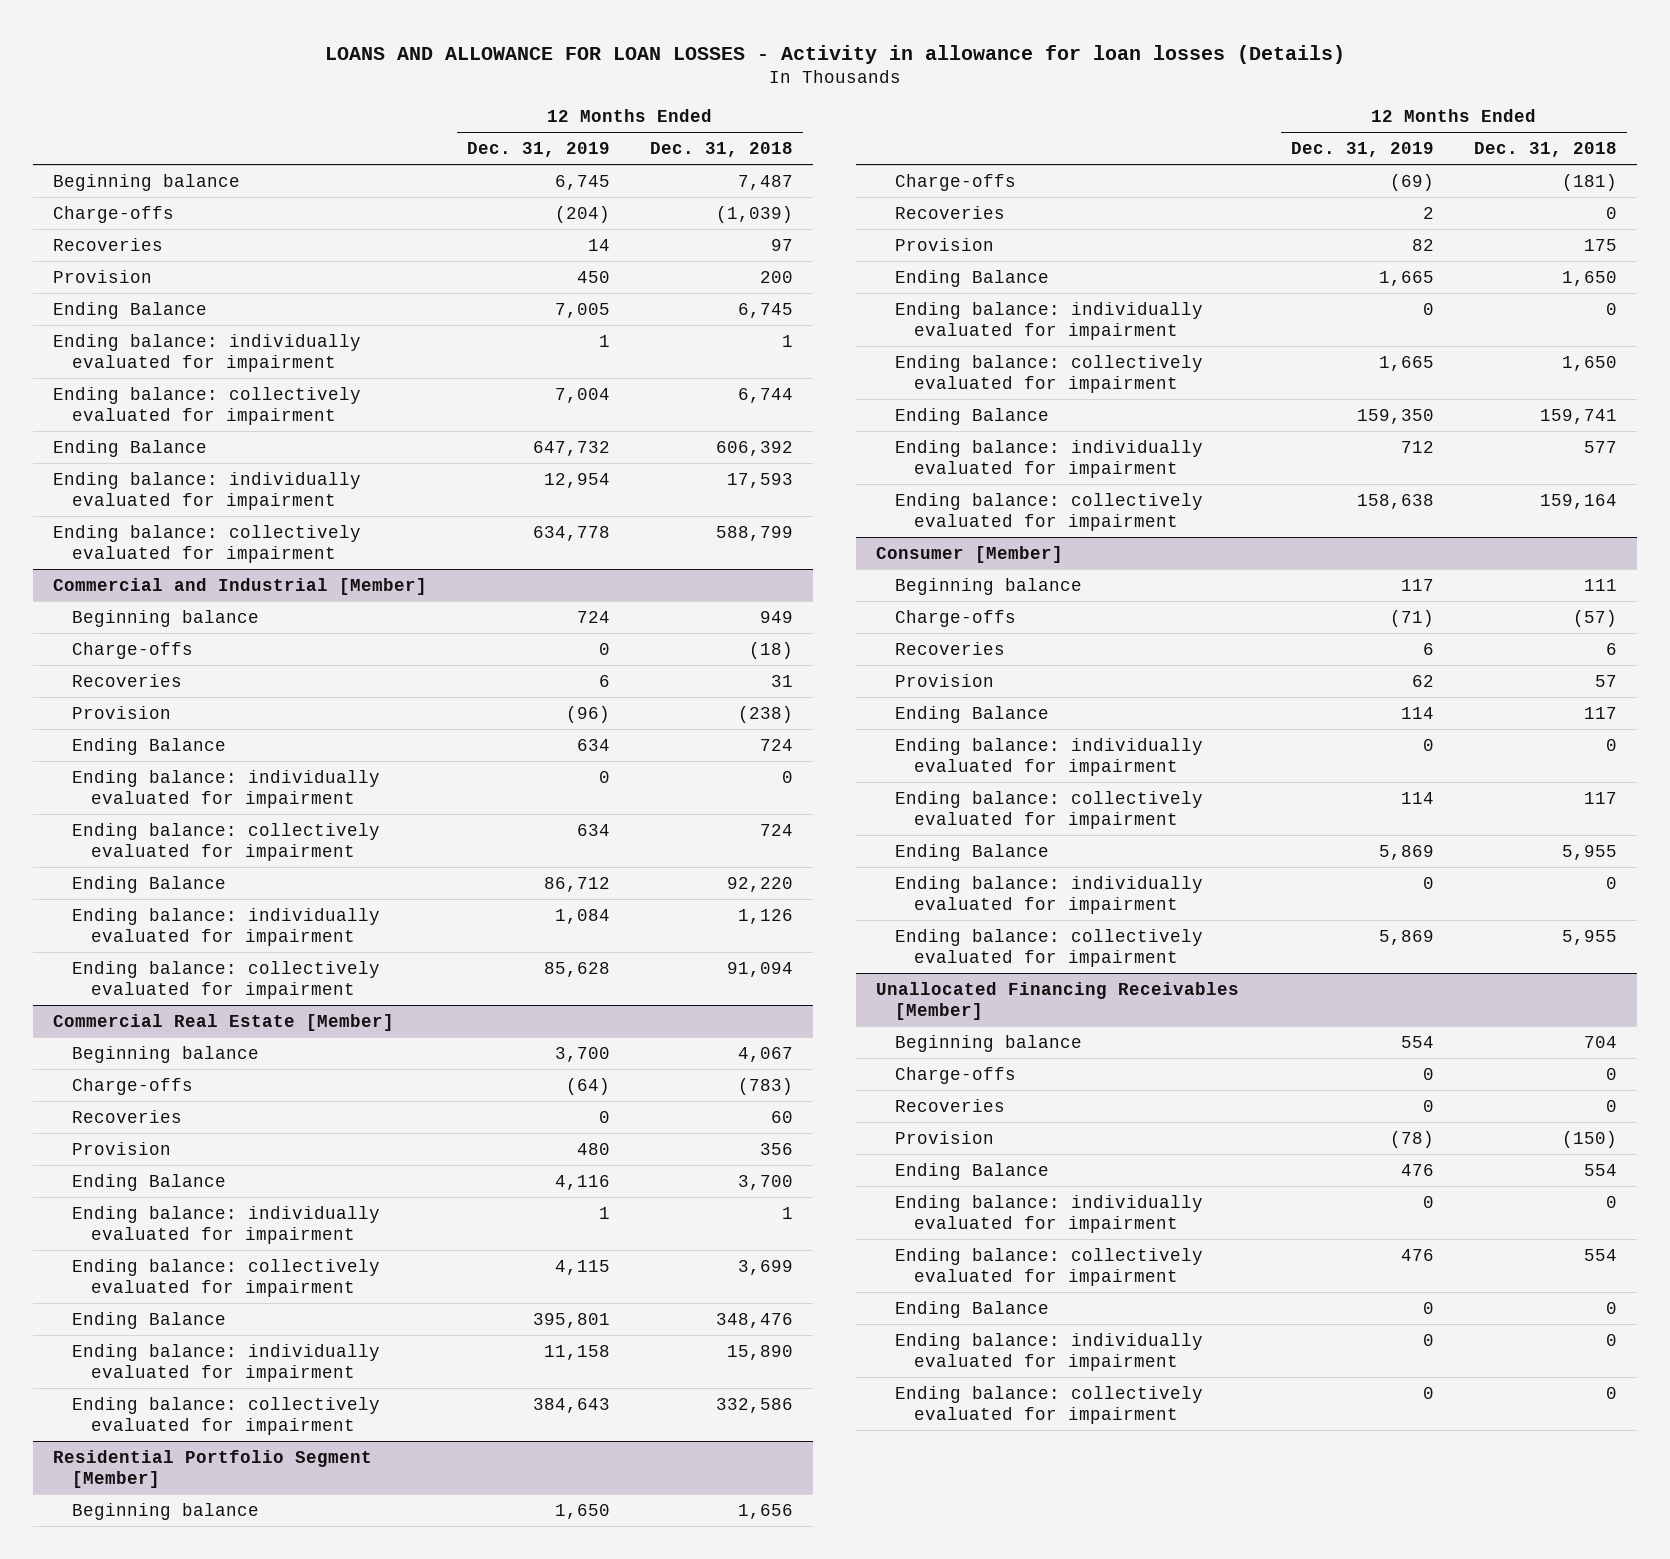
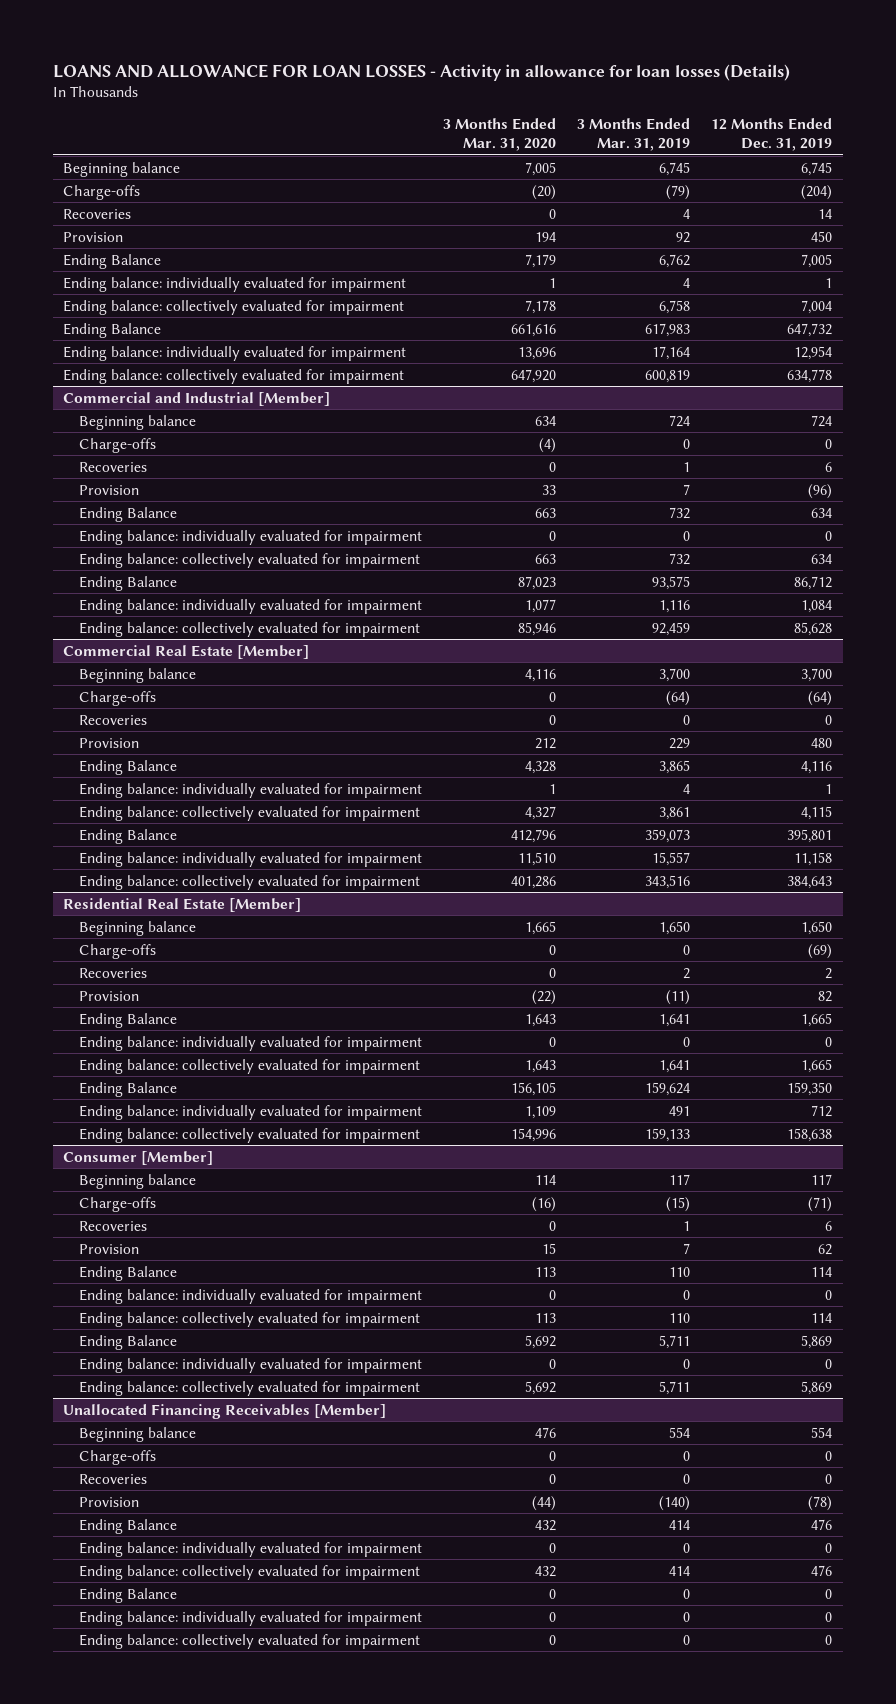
- | 12 Months Ended Dec. 31, 2019 | 12 Months Ended Dec. 31, 2018
+ | 3 Months Ended Mar. 31, 2020 | 3 Months Ended Mar. 31, 2019 | 12 Months Ended Dec. 31, 2019
- Residential Portfolio Segment [Member]
+ Residential Real Estate [Member]

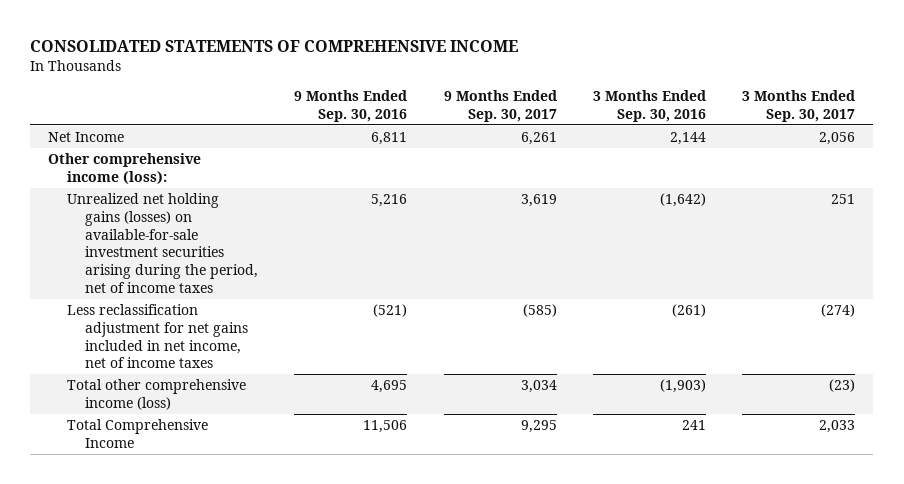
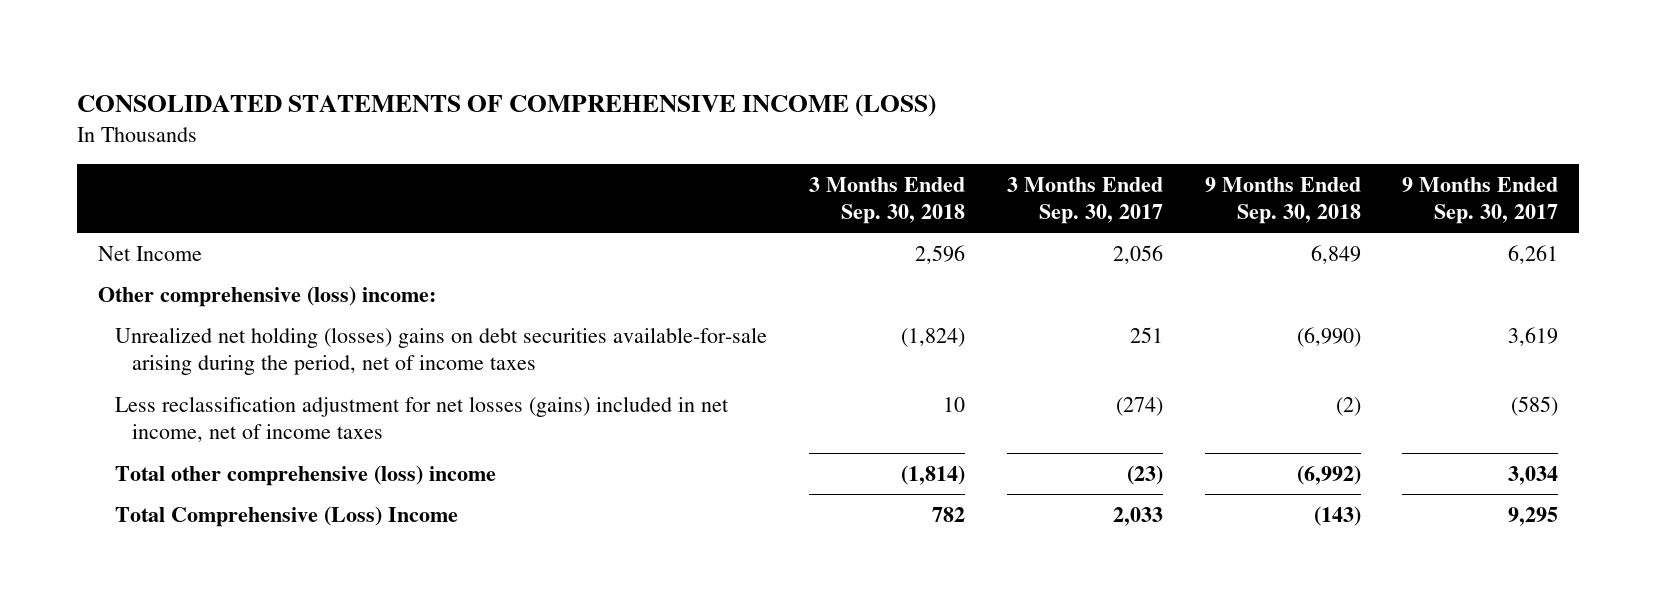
- CONSOLIDATED STATEMENTS OF COMPREHENSIVE INCOME
+ CONSOLIDATED STATEMENTS OF COMPREHENSIVE INCOME (LOSS)
- | 9 Months Ended Sep. 30, 2016 | 9 Months Ended Sep. 30, 2017 | 3 Months Ended Sep. 30, 2016 | 3 Months Ended Sep. 30, 2017
+ | 3 Months Ended Sep. 30, 2018 | 3 Months Ended Sep. 30, 2017 | 9 Months Ended Sep. 30, 2018 | 9 Months Ended Sep. 30, 2017
- Other comprehensive income (loss):
- Unrealized net holding gains (losses) on available-for-sale investment securities arising during the period, net of income taxes | 5,216 | 3,619 | (1,642) | 251
- Less reclassification adjustment for net gains included in net income, net of income taxes | (521) | (585) | (261) | (274)
- Total other comprehensive income (loss) | 4,695 | 3,034 | (1,903) | (23)
- Total Comprehensive Income | 11,506 | 9,295 | 241 | 2,033
+ Other comprehensive (loss) income:
+ Unrealized net holding (losses) gains on debt securities available-for-sale arising during the period, net of income taxes | (1,824) | 251 | (6,990) | 3,619
+ Less reclassification adjustment for net losses (gains) included in net income, net of income taxes | 10 | (274) | (2) | (585)
+ Total other comprehensive (loss) income | (1,814) | (23) | (6,992) | 3,034
+ Total Comprehensive (Loss) Income | 782 | 2,033 | (143) | 9,295

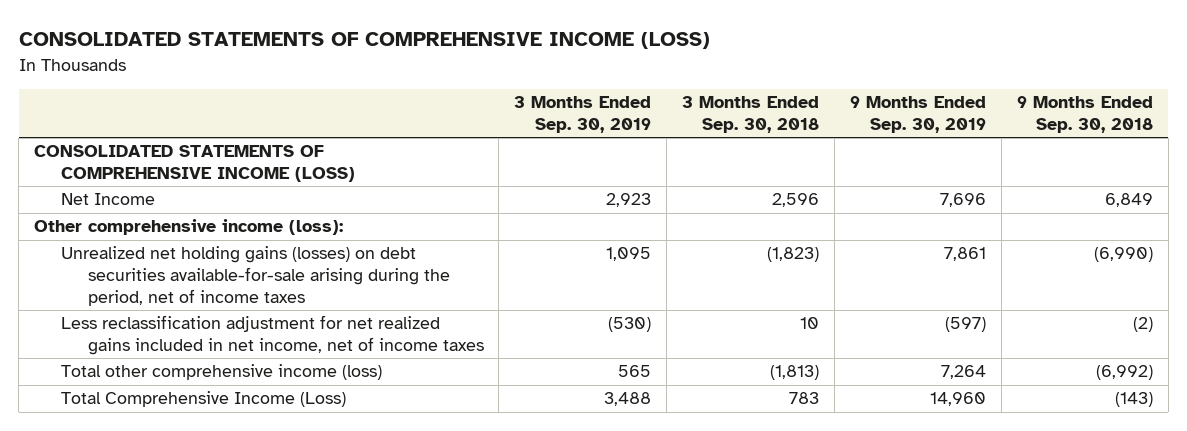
- | 3 Months Ended Sep. 30, 2018 | 3 Months Ended Sep. 30, 2017 | 9 Months Ended Sep. 30, 2018 | 9 Months Ended Sep. 30, 2017
+ | 3 Months Ended Sep. 30, 2019 | 3 Months Ended Sep. 30, 2018 | 9 Months Ended Sep. 30, 2019 | 9 Months Ended Sep. 30, 2018
+ CONSOLIDATED STATEMENTS OF COMPREHENSIVE INCOME (LOSS)
- Other comprehensive (loss) income:
- Unrealized net holding (losses) gains on debt securities available-for-sale arising during the period, net of income taxes | (1,824) | 251 | (6,990) | 3,619
- Less reclassification adjustment for net losses (gains) included in net income, net of income taxes | 10 | (274) | (2) | (585)
- Total other comprehensive (loss) income | (1,814) | (23) | (6,992) | 3,034
- Total Comprehensive (Loss) Income | 782 | 2,033 | (143) | 9,295
+ Other comprehensive income (loss):
+ Unrealized net holding gains (losses) on debt securities available-for-sale arising during the period, net of income taxes | 1,095 | (1,823) | 7,861 | (6,990)
+ Less reclassification adjustment for net realized gains included in net income, net of income taxes | (530) | 10 | (597) | (2)
+ Total other comprehensive income (loss) | 565 | (1,813) | 7,264 | (6,992)
+ Total Comprehensive Income (Loss) | 3,488 | 783 | 14,960 | (143)

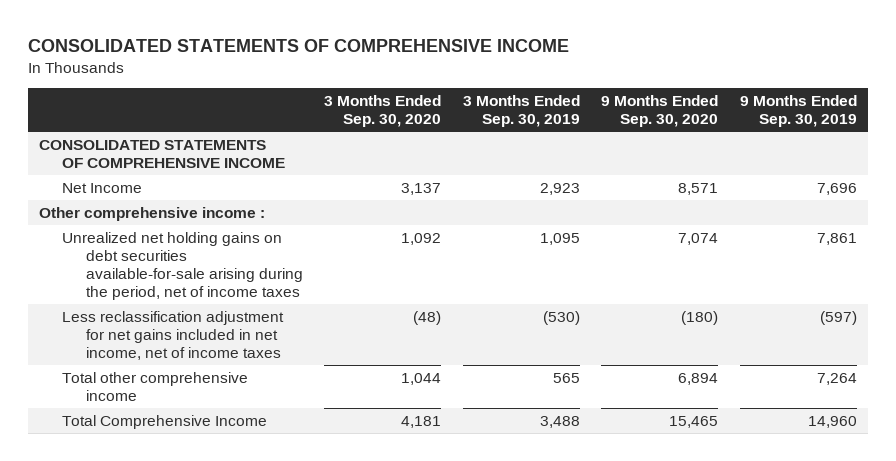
- CONSOLIDATED STATEMENTS OF COMPREHENSIVE INCOME (LOSS)
+ CONSOLIDATED STATEMENTS OF COMPREHENSIVE INCOME
- | 3 Months Ended Sep. 30, 2019 | 3 Months Ended Sep. 30, 2018 | 9 Months Ended Sep. 30, 2019 | 9 Months Ended Sep. 30, 2018
+ | 3 Months Ended Sep. 30, 2020 | 3 Months Ended Sep. 30, 2019 | 9 Months Ended Sep. 30, 2020 | 9 Months Ended Sep. 30, 2019
- CONSOLIDATED STATEMENTS OF COMPREHENSIVE INCOME (LOSS)
+ CONSOLIDATED STATEMENTS OF COMPREHENSIVE INCOME
- Other comprehensive income (loss):
- Unrealized net holding gains (losses) on debt securities available-for-sale arising during the period, net of income taxes | 1,095 | (1,823) | 7,861 | (6,990)
- Less reclassification adjustment for net realized gains included in net income, net of income taxes | (530) | 10 | (597) | (2)
- Total other comprehensive income (loss) | 565 | (1,813) | 7,264 | (6,992)
- Total Comprehensive Income (Loss) | 3,488 | 783 | 14,960 | (143)
+ Other comprehensive income :
+ Unrealized net holding gains on debt securities available-for-sale arising during the period, net of income taxes | 1,092 | 1,095 | 7,074 | 7,861
+ Less reclassification adjustment for net gains included in net income, net of income taxes | (48) | (530) | (180) | (597)
+ Total other comprehensive income | 1,044 | 565 | 6,894 | 7,264
+ Total Comprehensive Income | 4,181 | 3,488 | 15,465 | 14,960

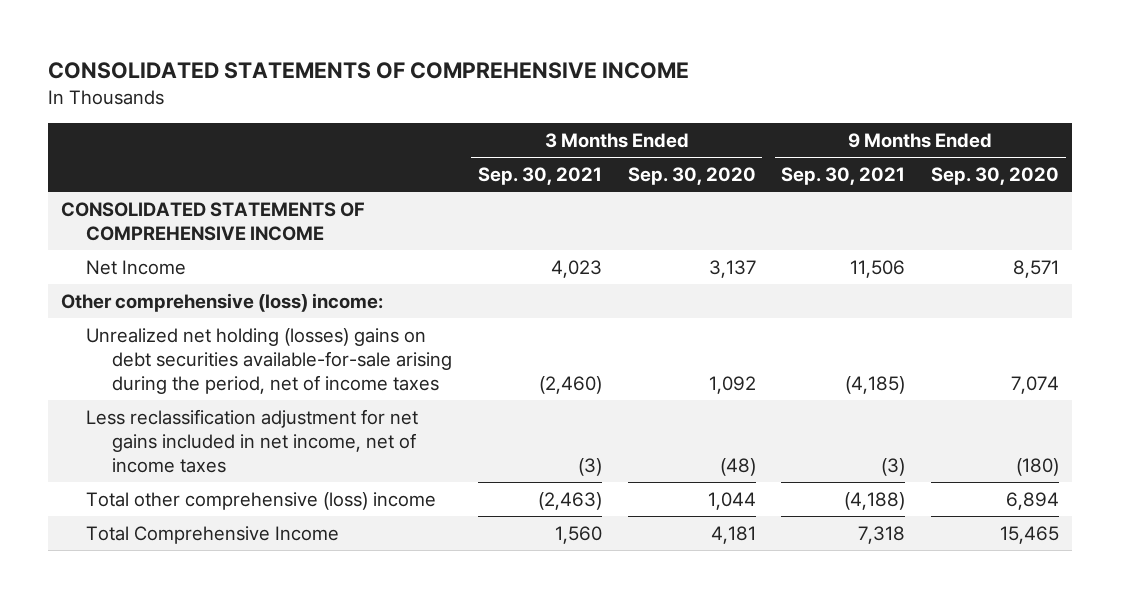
- | 3 Months Ended Sep. 30, 2020 | 3 Months Ended Sep. 30, 2019 | 9 Months Ended Sep. 30, 2020 | 9 Months Ended Sep. 30, 2019
+ | 3 Months Ended Sep. 30, 2021 | 3 Months Ended Sep. 30, 2020 | 9 Months Ended Sep. 30, 2021 | 9 Months Ended Sep. 30, 2020
- Other comprehensive income :
- Unrealized net holding gains on debt securities available-for-sale arising during the period, net of income taxes | 1,092 | 1,095 | 7,074 | 7,861
+ Other comprehensive (loss) income:
+ Unrealized net holding (losses) gains on debt securities available-for-sale arising during the period, net of income taxes | (2,460) | 1,092 | (4,185) | 7,074
- Total other comprehensive income | 1,044 | 565 | 6,894 | 7,264
+ Total other comprehensive (loss) income | (2,463) | 1,044 | (4,188) | 6,894

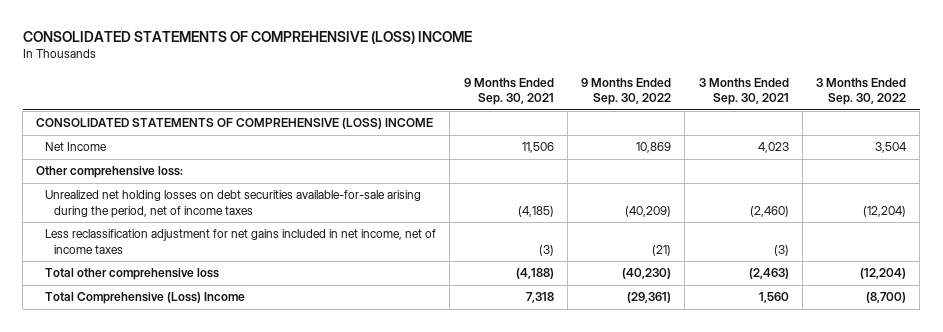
- CONSOLIDATED STATEMENTS OF COMPREHENSIVE INCOME
+ CONSOLIDATED STATEMENTS OF COMPREHENSIVE (LOSS) INCOME
- | 3 Months Ended Sep. 30, 2021 | 3 Months Ended Sep. 30, 2020 | 9 Months Ended Sep. 30, 2021 | 9 Months Ended Sep. 30, 2020
+ | 9 Months Ended Sep. 30, 2021 | 9 Months Ended Sep. 30, 2022 | 3 Months Ended Sep. 30, 2021 | 3 Months Ended Sep. 30, 2022
- CONSOLIDATED STATEMENTS OF COMPREHENSIVE INCOME
+ CONSOLIDATED STATEMENTS OF COMPREHENSIVE (LOSS) INCOME
- Other comprehensive (loss) income:
- Unrealized net holding (losses) gains on debt securities available-for-sale arising during the period, net of income taxes | (2,460) | 1,092 | (4,185) | 7,074
+ Other comprehensive loss:
+ Unrealized net holding losses on debt securities available-for-sale arising during the period, net of income taxes | (4,185) | (40,209) | (2,460) | (12,204)
- Total other comprehensive (loss) income | (2,463) | 1,044 | (4,188) | 6,894
- Total Comprehensive Income | 1,560 | 4,181 | 7,318 | 15,465
+ Total other comprehensive loss | (4,188) | (40,230) | (2,463) | (12,204)
+ Total Comprehensive (Loss) Income | 7,318 | (29,361) | 1,560 | (8,700)

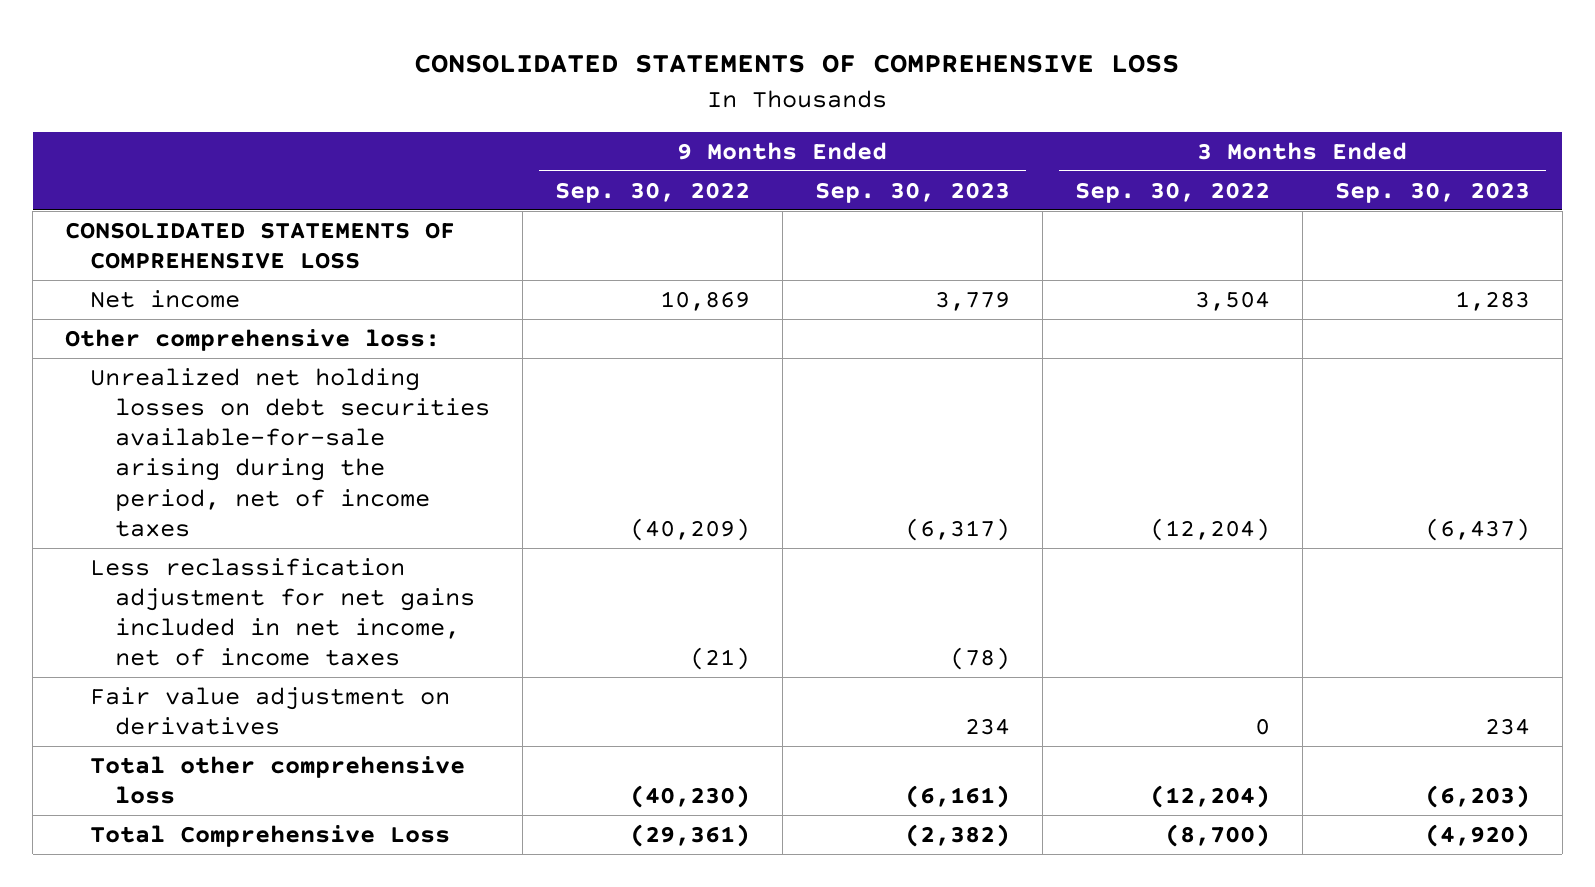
- CONSOLIDATED STATEMENTS OF COMPREHENSIVE (LOSS) INCOME
+ CONSOLIDATED STATEMENTS OF COMPREHENSIVE LOSS
- | 9 Months Ended Sep. 30, 2021 | 9 Months Ended Sep. 30, 2022 | 3 Months Ended Sep. 30, 2021 | 3 Months Ended Sep. 30, 2022
+ | 9 Months Ended Sep. 30, 2022 | 9 Months Ended Sep. 30, 2023 | 3 Months Ended Sep. 30, 2022 | 3 Months Ended Sep. 30, 2023
- CONSOLIDATED STATEMENTS OF COMPREHENSIVE (LOSS) INCOME
- Net Income | 11,506 | 10,869 | 4,023 | 3,504
+ CONSOLIDATED STATEMENTS OF COMPREHENSIVE LOSS
+ Net income | 10,869 | 3,779 | 3,504 | 1,283
+ Fair value adjustment on derivatives | | 234 | 0 | 234
- Total Comprehensive (Loss) Income | 7,318 | (29,361) | 1,560 | (8,700)
+ Total Comprehensive Loss | (29,361) | (2,382) | (8,700) | (4,920)

